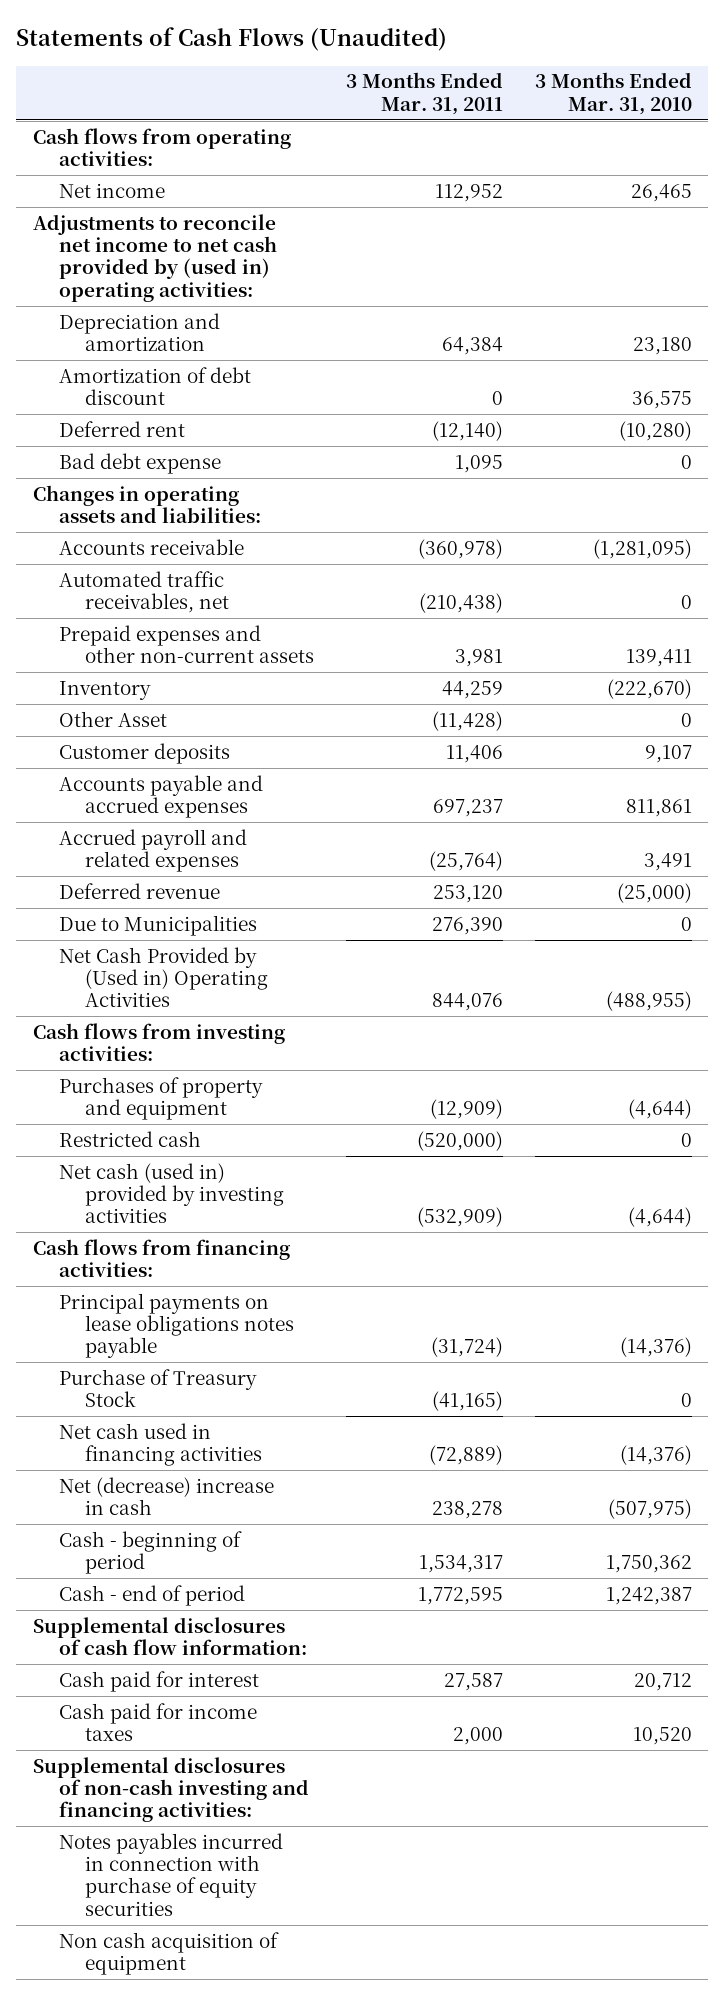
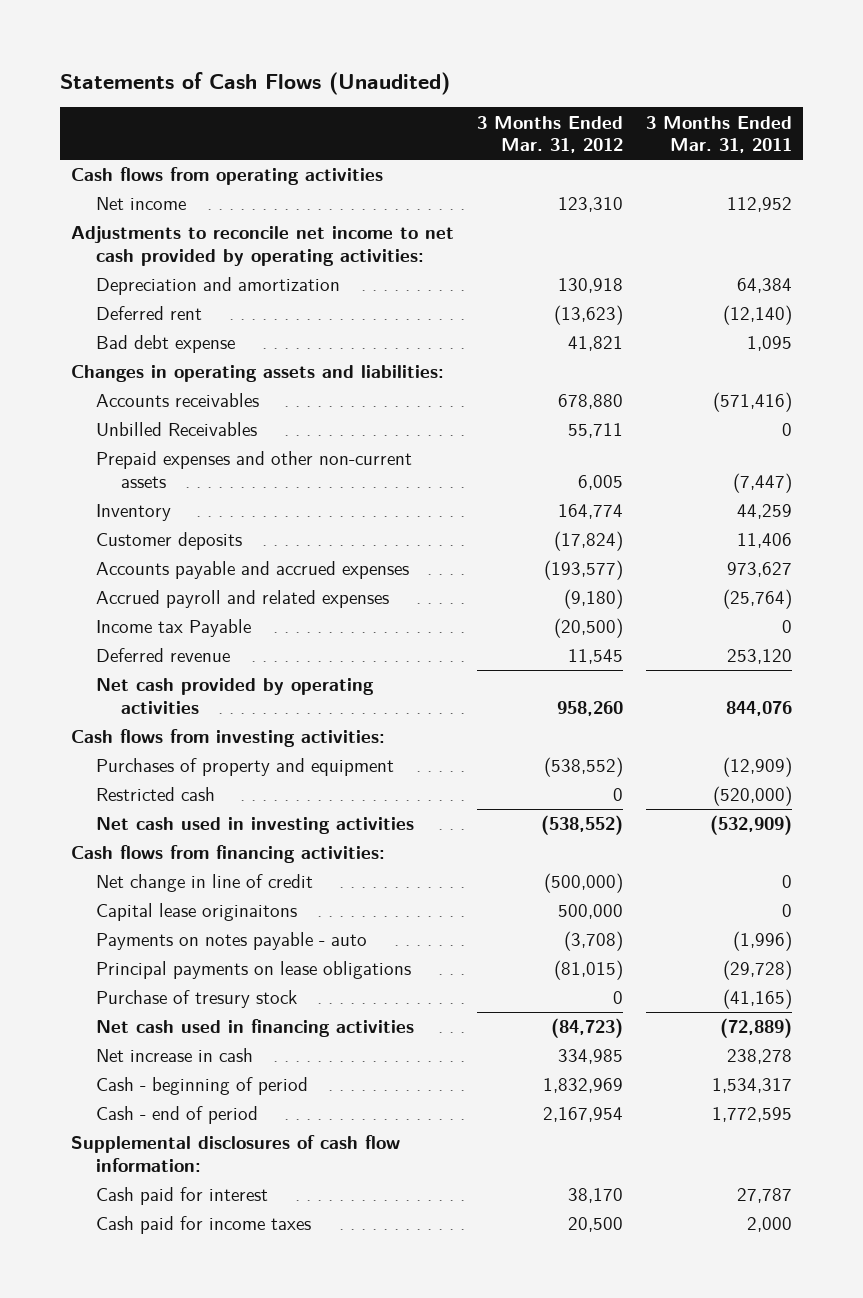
- | 3 Months Ended Mar. 31, 2011 | 3 Months Ended Mar. 31, 2010
+ | 3 Months Ended Mar. 31, 2012 | 3 Months Ended Mar. 31, 2011
- Cash flows from operating activities:
+ Cash flows from operating activities
- Adjustments to reconcile net income to net cash provided by (used in) operating activities:
+ Adjustments to reconcile net income to net cash provided by operating activities:
- Amortization of debt discount | 0 | 36,575
- Accounts receivable | (360,978) | (1,281,095)
- Automated traffic receivables, net | (210,438) | 0
- Prepaid expenses and other non-current assets | 3,981 | 139,411
+ Accounts receivables | 678,880 | (571,416)
+ Unbilled Receivables | 55,711 | 0
+ Prepaid expenses and other non-current assets | 6,005 | (7,447)
- Other Asset | (11,428) | 0
- Accounts payable and accrued expenses | 697,237 | 811,861
+ Accounts payable and accrued expenses | (193,577) | 973,627
+ Income tax Payable | (20,500) | 0
- Due to Municipalities | 276,390 | 0
- Net Cash Provided by (Used in) Operating Activities | 844,076 | (488,955)
+ Net cash provided by operating activities | 958,260 | 844,076
- Net cash (used in) provided by investing activities | (532,909) | (4,644)
+ Net cash used in investing activities | (538,552) | (532,909)
- Principal payments on lease obligations notes payable | (31,724) | (14,376)
- Purchase of Treasury Stock | (41,165) | 0
+ Net change in line of credit | (500,000) | 0
+ Capital lease originaitons | 500,000 | 0
+ Payments on notes payable - auto | (3,708) | (1,996)
+ Principal payments on lease obligations | (81,015) | (29,728)
+ Purchase of tresury stock | 0 | (41,165)
- Net (decrease) increase in cash | 238,278 | (507,975)
+ Net increase in cash | 334,985 | 238,278
- Cash paid for interest | 27,587 | 20,712
+ Cash paid for interest | 38,170 | 27,787
- Supplemental disclosures of non-cash investing and financing activities:
- Notes payables incurred in connection with purchase of equity securities
- Non cash acquisition of equipment

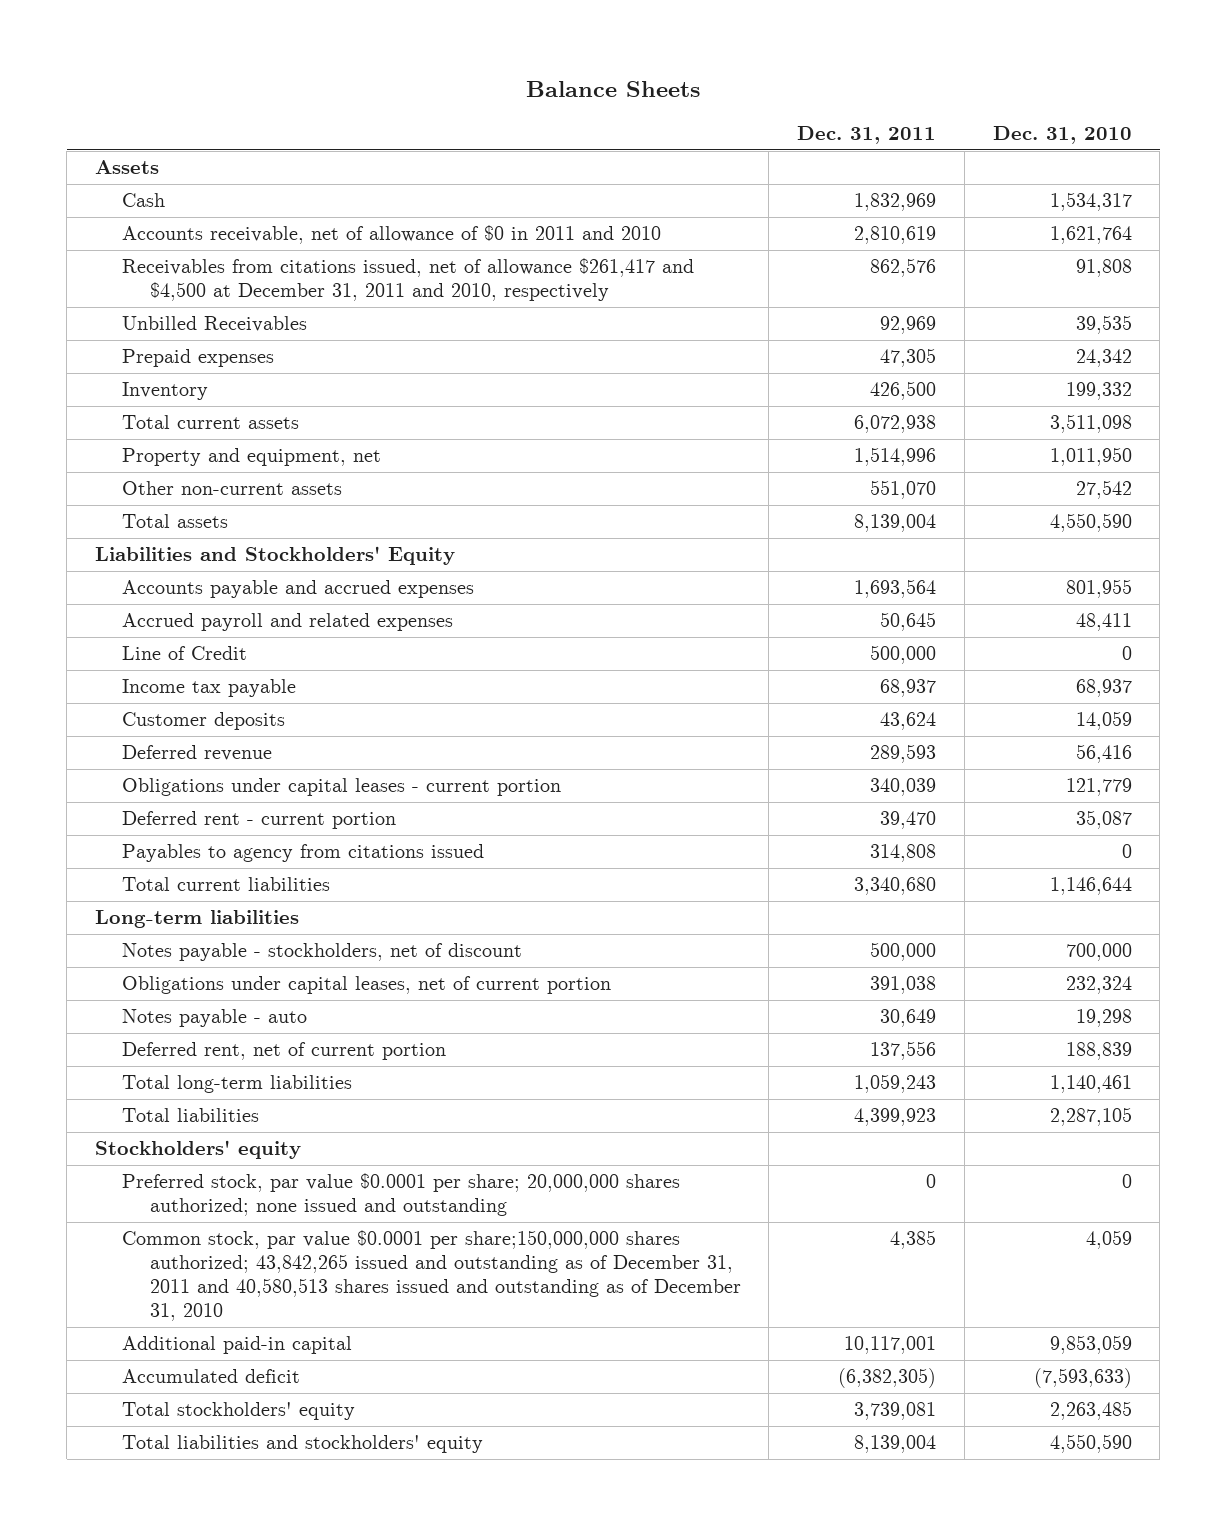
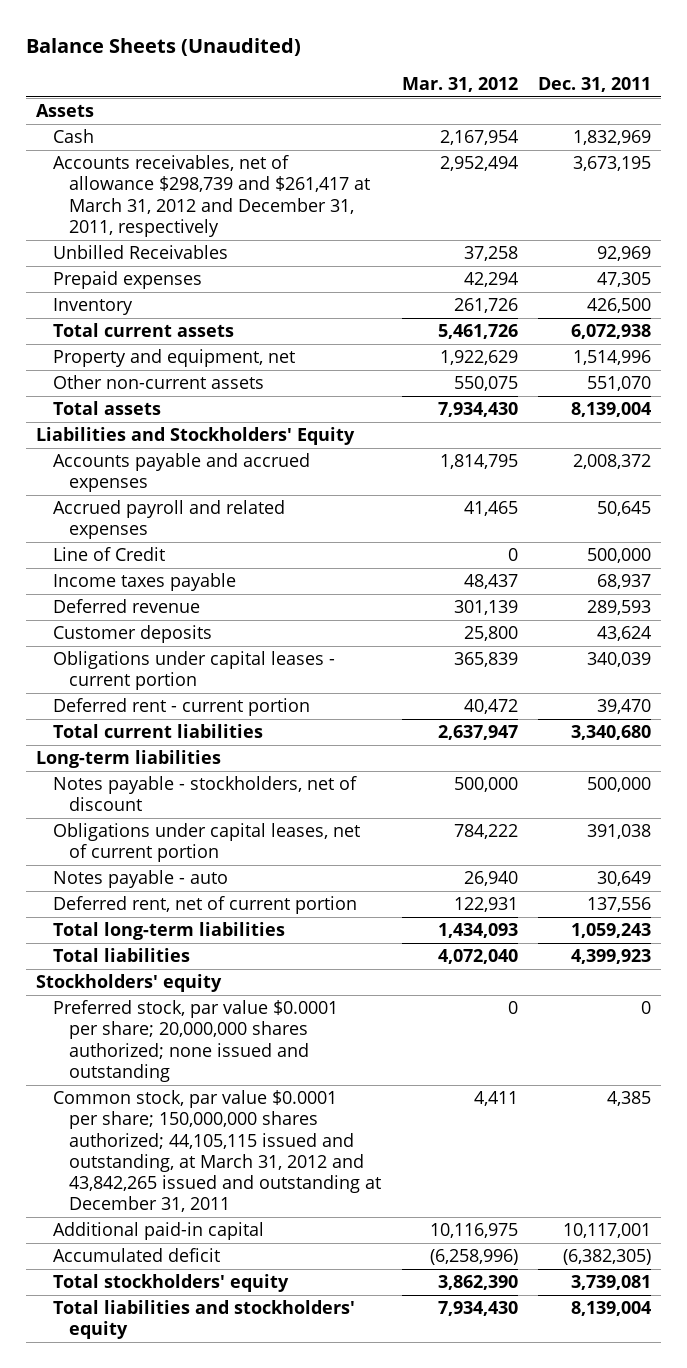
- Balance Sheets
+ Balance Sheets (Unaudited)
- | Dec. 31, 2011 | Dec. 31, 2010
+ | Mar. 31, 2012 | Dec. 31, 2011
- Accounts receivable, net of allowance of $0 in 2011 and 2010 | 2,810,619 | 1,621,764
- Receivables from citations issued, net of allowance $261,417 and $4,500 at December 31, 2011 and 2010, respectively | 862,576 | 91,808
+ Accounts receivables, net of allowance $298,739 and $261,417 at March 31, 2012 and December 31, 2011, respectively | 2,952,494 | 3,673,195
- Accounts payable and accrued expenses | 1,693,564 | 801,955
+ Accounts payable and accrued expenses | 1,814,795 | 2,008,372
- Income tax payable | 68,937 | 68,937
+ Income taxes payable | 48,437 | 68,937
moved down: Customer deposits | 25,800 | 43,624
- Payables to agency from citations issued | 314,808 | 0
- Common stock, par value $0.0001 per share;150,000,000 shares authorized; 43,842,265 issued and outstanding as of December 31, 2011 and 40,580,513 shares issued and outstanding as of December 31, 2010 | 4,385 | 4,059
+ Common stock, par value $0.0001 per share; 150,000,000 shares authorized; 44,105,115 issued and outstanding, at March 31, 2012 and 43,842,265 issued and outstanding at December 31, 2011 | 4,411 | 4,385

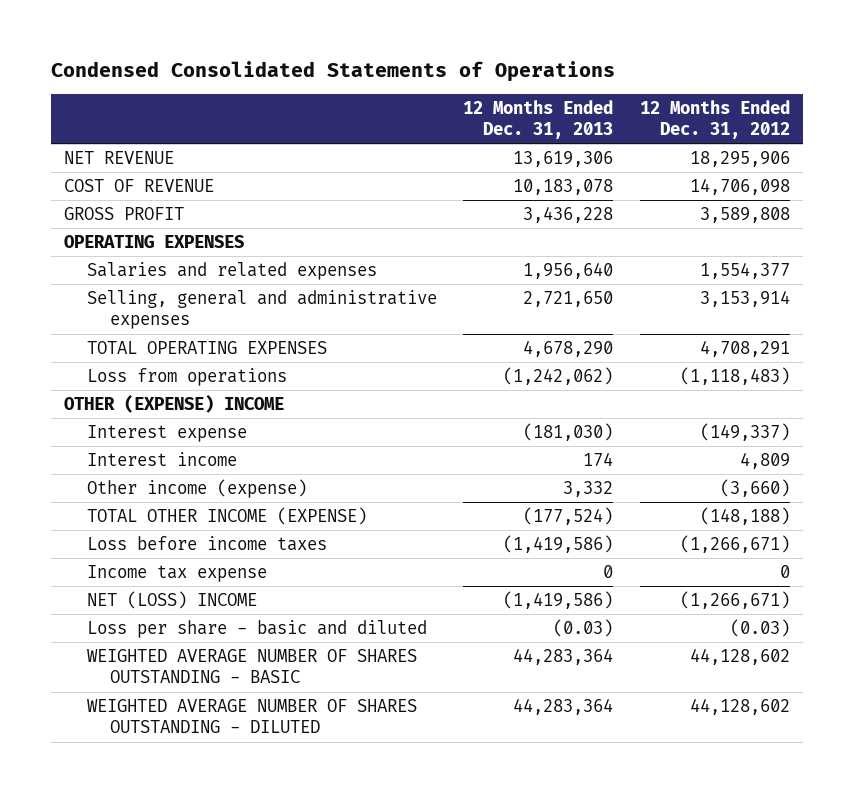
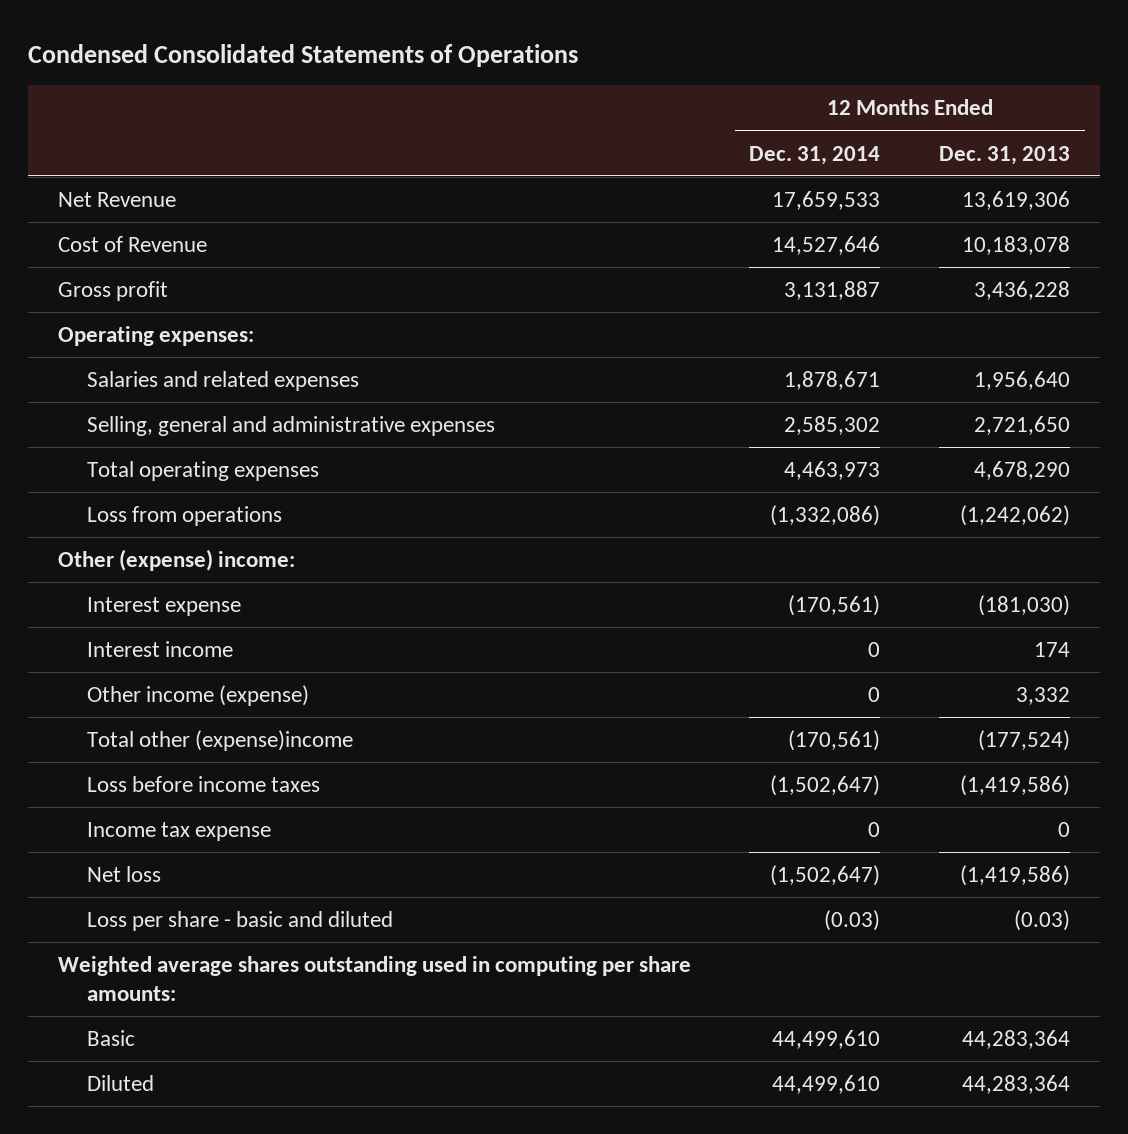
- | 12 Months Ended Dec. 31, 2013 | 12 Months Ended Dec. 31, 2012
+ | 12 Months Ended Dec. 31, 2014 | 12 Months Ended Dec. 31, 2013
- NET REVENUE | 13,619,306 | 18,295,906
- COST OF REVENUE | 10,183,078 | 14,706,098
- GROSS PROFIT | 3,436,228 | 3,589,808
- OPERATING EXPENSES
+ Net Revenue | 17,659,533 | 13,619,306
+ Cost of Revenue | 14,527,646 | 10,183,078
+ Gross profit | 3,131,887 | 3,436,228
+ Operating expenses:
- TOTAL OPERATING EXPENSES | 4,678,290 | 4,708,291
+ Total operating expenses | 4,463,973 | 4,678,290
- OTHER (EXPENSE) INCOME
+ Other (expense) income:
- TOTAL OTHER INCOME (EXPENSE) | (177,524) | (148,188)
+ Total other (expense)income | (170,561) | (177,524)
- NET (LOSS) INCOME | (1,419,586) | (1,266,671)
+ Net loss | (1,502,647) | (1,419,586)
- WEIGHTED AVERAGE NUMBER OF SHARES OUTSTANDING - BASIC | 44,283,364 | 44,128,602
- WEIGHTED AVERAGE NUMBER OF SHARES OUTSTANDING - DILUTED | 44,283,364 | 44,128,602
+ Weighted average shares outstanding used in computing per share amounts:
+ Basic | 44,499,610 | 44,283,364
+ Diluted | 44,499,610 | 44,283,364

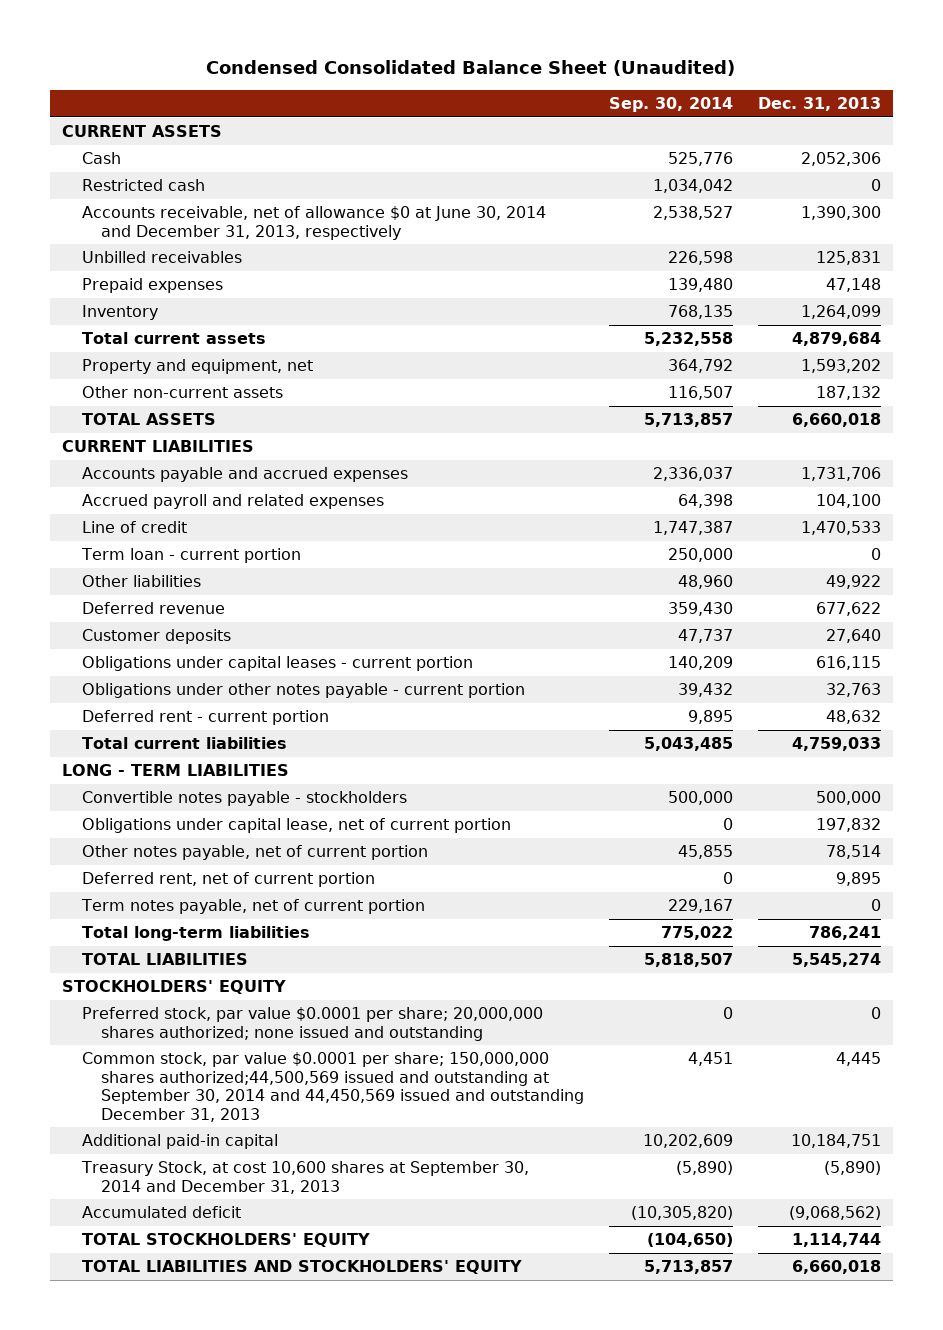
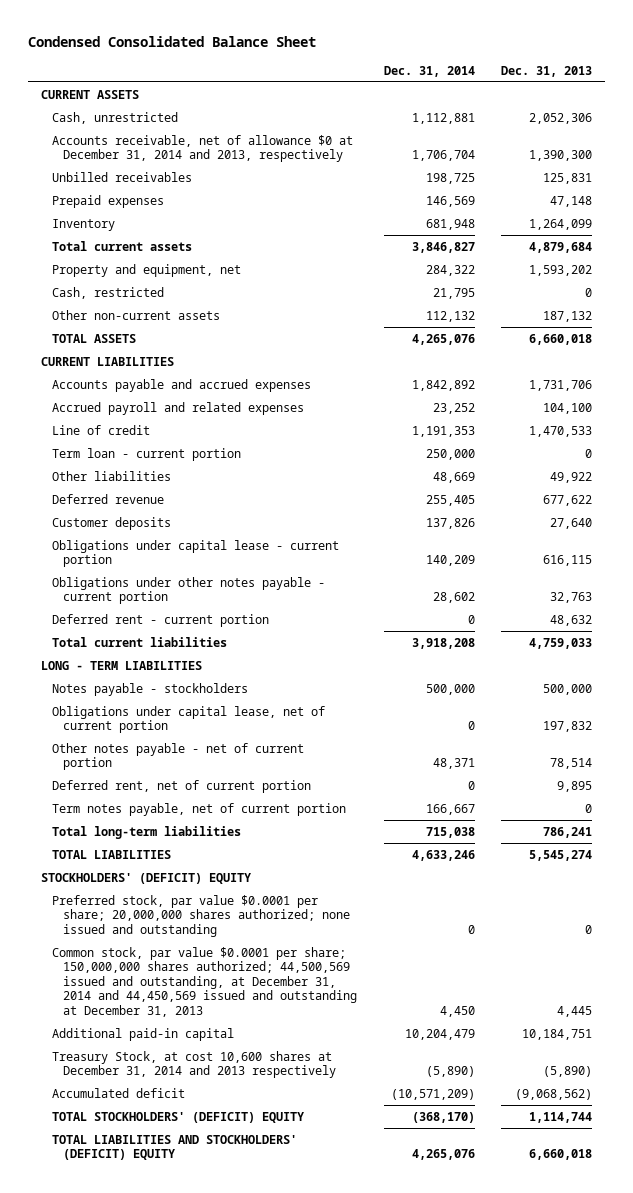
- Condensed Consolidated Balance Sheet (Unaudited)
+ Condensed Consolidated Balance Sheet
- | Sep. 30, 2014 | Dec. 31, 2013
+ | Dec. 31, 2014 | Dec. 31, 2013
- Cash | 525,776 | 2,052,306
- Restricted cash | 1,034,042 | 0
- Accounts receivable, net of allowance $0 at June 30, 2014 and December 31, 2013, respectively | 2,538,527 | 1,390,300
+ Cash, unrestricted | 1,112,881 | 2,052,306
+ Accounts receivable, net of allowance $0 at December 31, 2014 and 2013, respectively | 1,706,704 | 1,390,300
+ Cash, restricted | 21,795 | 0
- Obligations under capital leases - current portion | 140,209 | 616,115
+ Obligations under capital lease - current portion | 140,209 | 616,115
- Convertible notes payable - stockholders | 500,000 | 500,000
+ Notes payable - stockholders | 500,000 | 500,000
- Other notes payable, net of current portion | 45,855 | 78,514
+ Other notes payable - net of current portion | 48,371 | 78,514
- STOCKHOLDERS' EQUITY
+ STOCKHOLDERS' (DEFICIT) EQUITY
- Common stock, par value $0.0001 per share; 150,000,000 shares authorized;44,500,569 issued and outstanding at September 30, 2014 and 44,450,569 issued and outstanding December 31, 2013 | 4,451 | 4,445
+ Common stock, par value $0.0001 per share; 150,000,000 shares authorized; 44,500,569 issued and outstanding, at December 31, 2014 and 44,450,569 issued and outstanding at December 31, 2013 | 4,450 | 4,445
- Treasury Stock, at cost 10,600 shares at September 30, 2014 and December 31, 2013 | (5,890) | (5,890)
+ Treasury Stock, at cost 10,600 shares at December 31, 2014 and 2013 respectively | (5,890) | (5,890)
- TOTAL STOCKHOLDERS' EQUITY | (104,650) | 1,114,744
- TOTAL LIABILITIES AND STOCKHOLDERS' EQUITY | 5,713,857 | 6,660,018
+ TOTAL STOCKHOLDERS' (DEFICIT) EQUITY | (368,170) | 1,114,744
+ TOTAL LIABILITIES AND STOCKHOLDERS' (DEFICIT) EQUITY | 4,265,076 | 6,660,018

